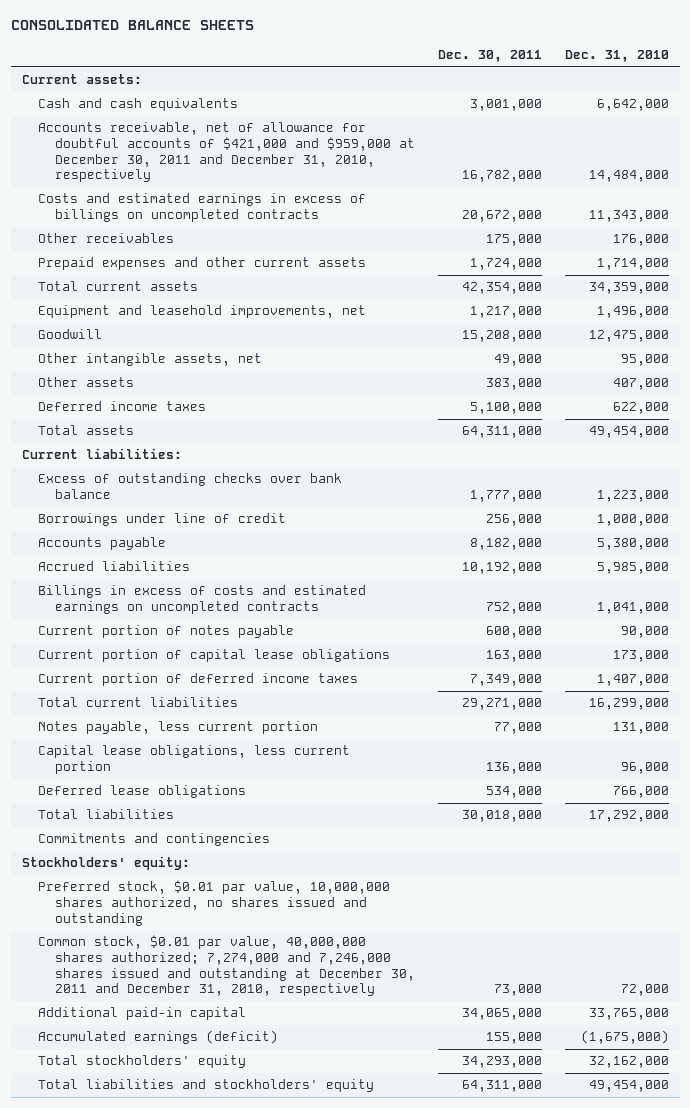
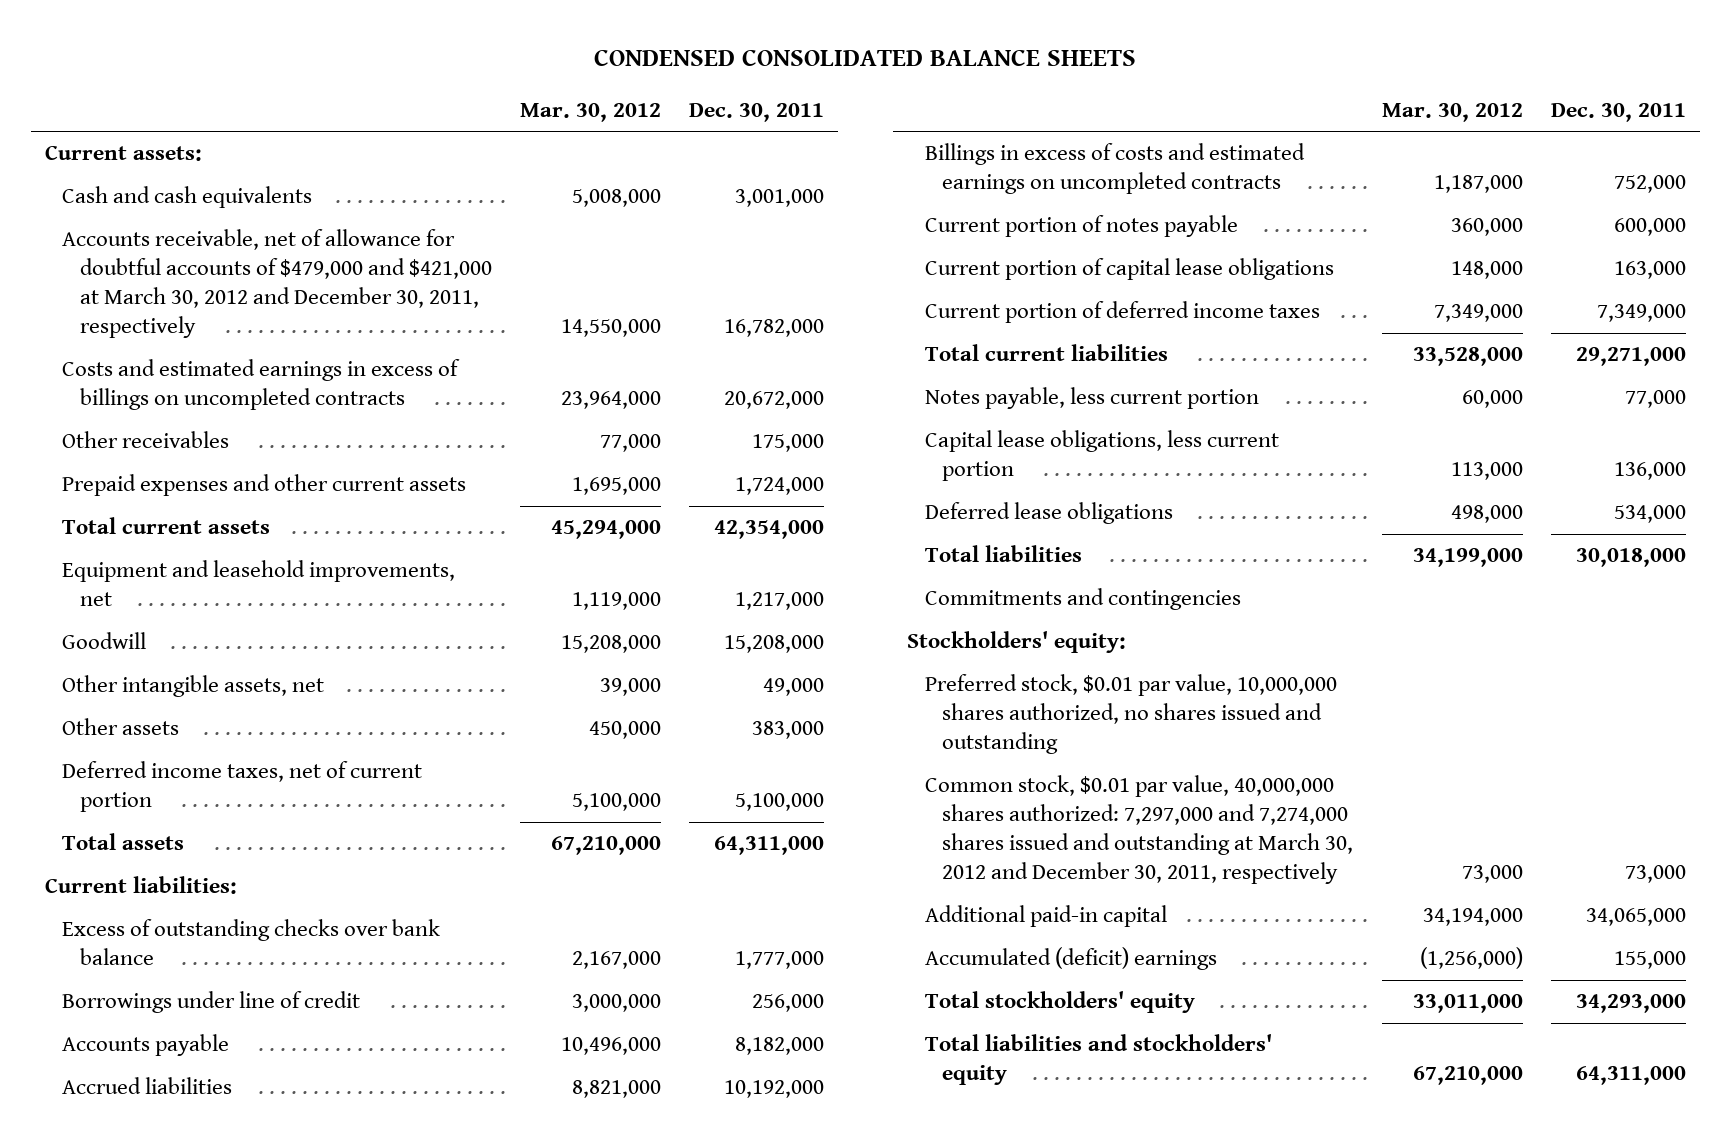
- CONSOLIDATED BALANCE SHEETS
+ CONDENSED CONSOLIDATED BALANCE SHEETS
- | Dec. 30, 2011 | Dec. 31, 2010
+ | Mar. 30, 2012 | Dec. 30, 2011
- Accounts receivable, net of allowance for doubtful accounts of $421,000 and $959,000 at December 30, 2011 and December 31, 2010, respectively | 16,782,000 | 14,484,000
+ Accounts receivable, net of allowance for doubtful accounts of $479,000 and $421,000 at March 30, 2012 and December 30, 2011, respectively | 14,550,000 | 16,782,000
- Deferred income taxes | 5,100,000 | 622,000
+ Deferred income taxes, net of current portion | 5,100,000 | 5,100,000
- Common stock, $0.01 par value, 40,000,000 shares authorized; 7,274,000 and 7,246,000 shares issued and outstanding at December 30, 2011 and December 31, 2010, respectively | 73,000 | 72,000
+ Common stock, $0.01 par value, 40,000,000 shares authorized: 7,297,000 and 7,274,000 shares issued and outstanding at March 30, 2012 and December 30, 2011, respectively | 73,000 | 73,000
- Accumulated earnings (deficit) | 155,000 | (1,675,000)
+ Accumulated (deficit) earnings | (1,256,000) | 155,000

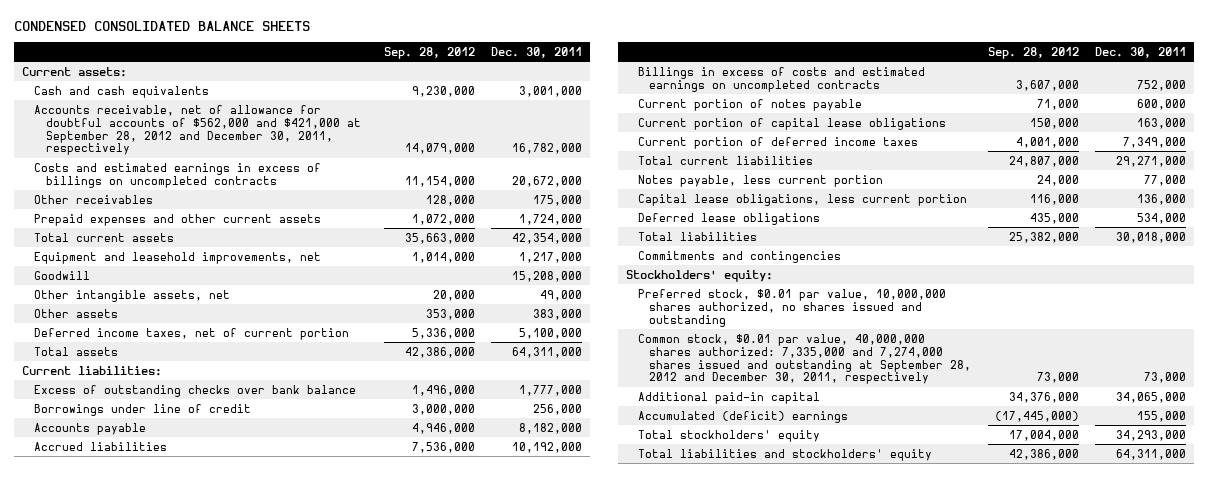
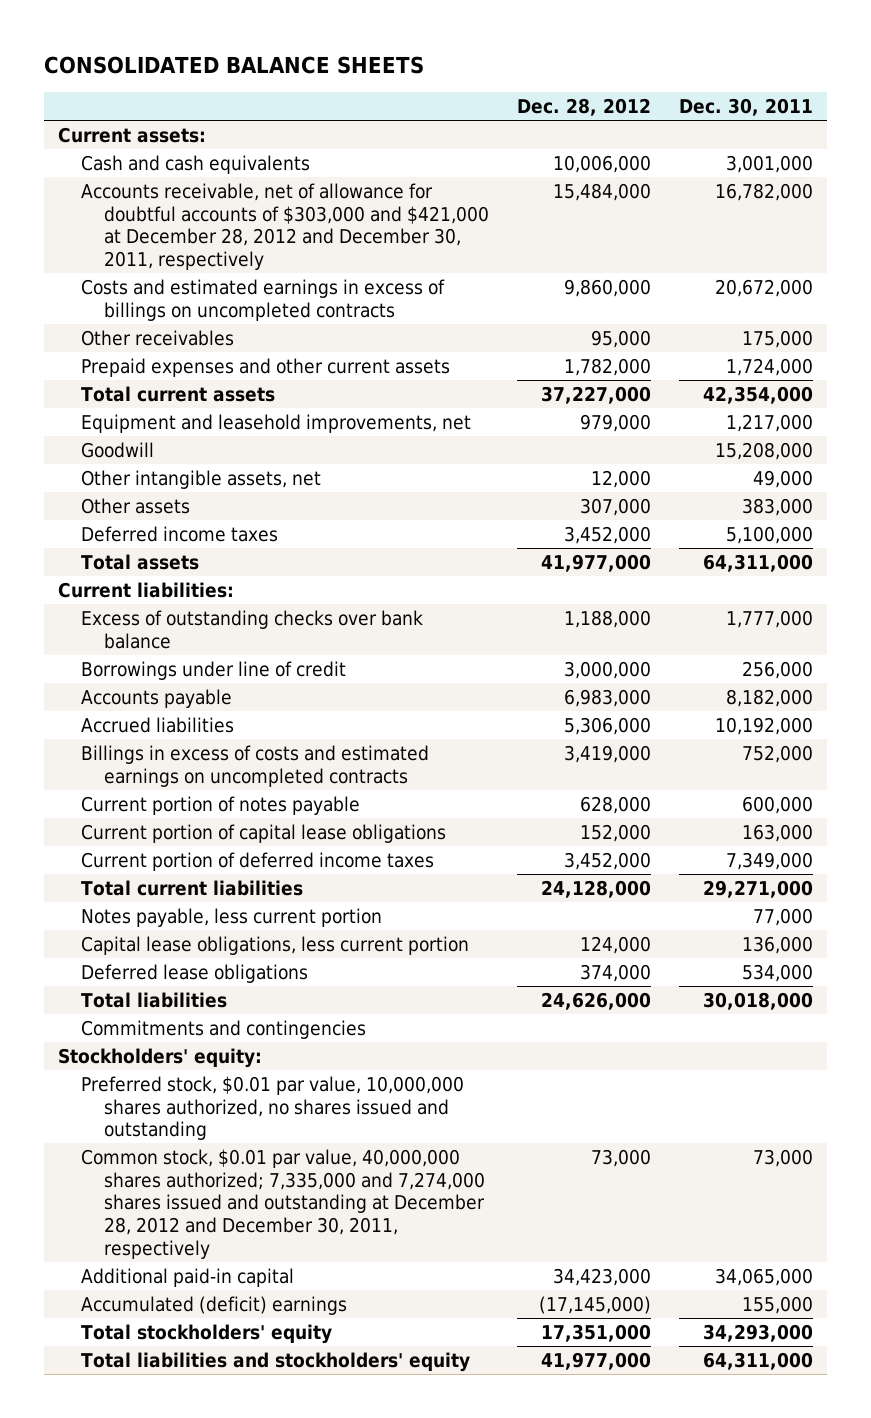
- CONDENSED CONSOLIDATED BALANCE SHEETS
+ CONSOLIDATED BALANCE SHEETS
- | Sep. 28, 2012 | Dec. 30, 2011
+ | Dec. 28, 2012 | Dec. 30, 2011
- Accounts receivable, net of allowance for doubtful accounts of $562,000 and $421,000 at September 28, 2012 and December 30, 2011, respectively | 14,079,000 | 16,782,000
+ Accounts receivable, net of allowance for doubtful accounts of $303,000 and $421,000 at December 28, 2012 and December 30, 2011, respectively | 15,484,000 | 16,782,000
- Deferred income taxes, net of current portion | 5,336,000 | 5,100,000
+ Deferred income taxes | 3,452,000 | 5,100,000
- Common stock, $0.01 par value, 40,000,000 shares authorized: 7,335,000 and 7,274,000 shares issued and outstanding at September 28, 2012 and December 30, 2011, respectively | 73,000 | 73,000
+ Common stock, $0.01 par value, 40,000,000 shares authorized; 7,335,000 and 7,274,000 shares issued and outstanding at December 28, 2012 and December 30, 2011, respectively | 73,000 | 73,000

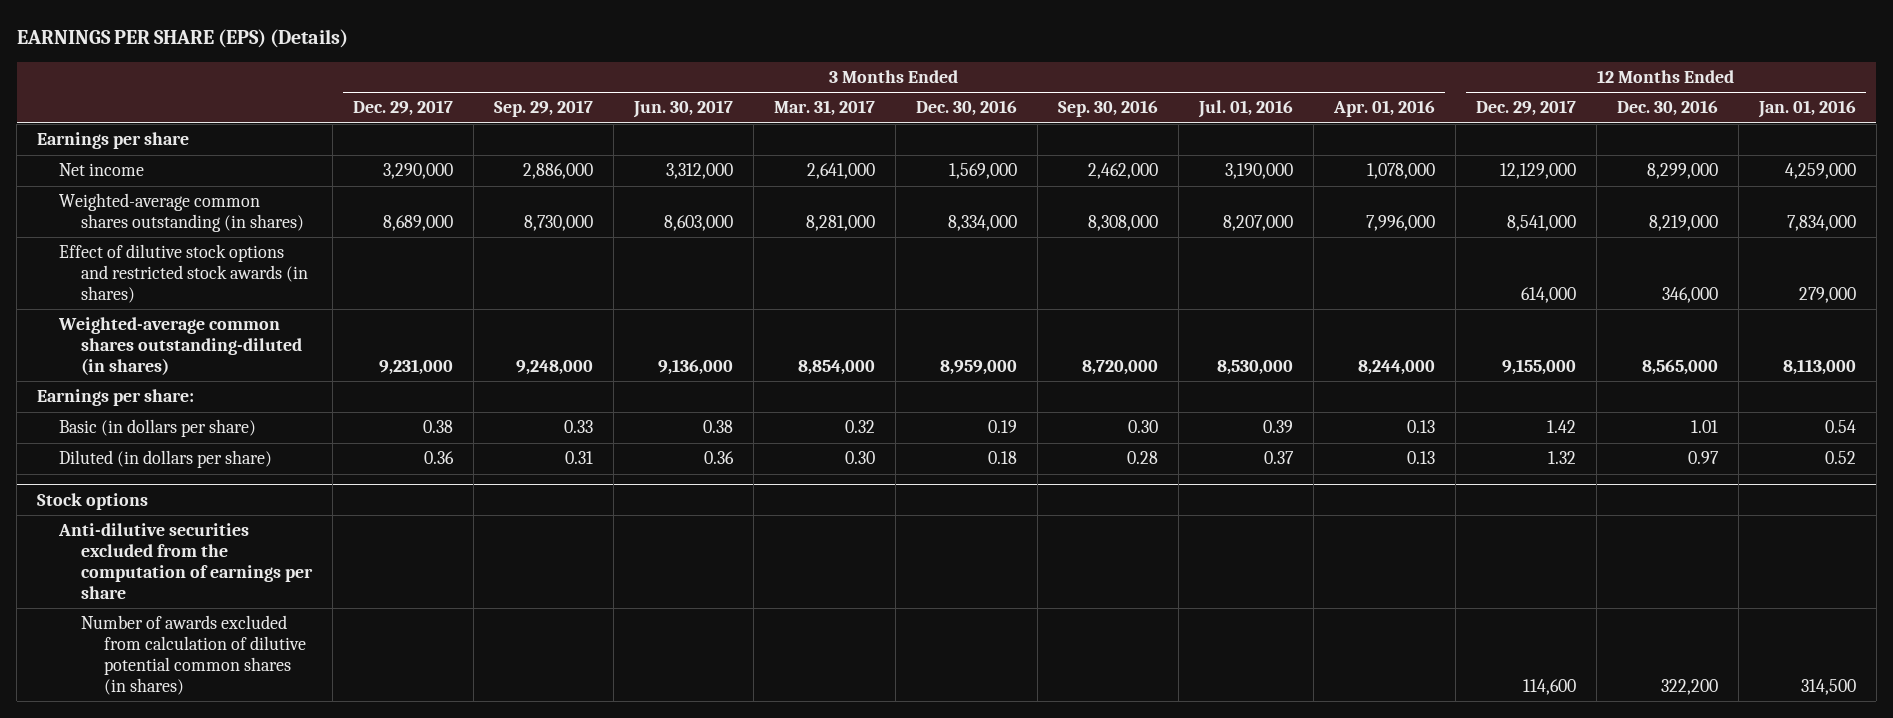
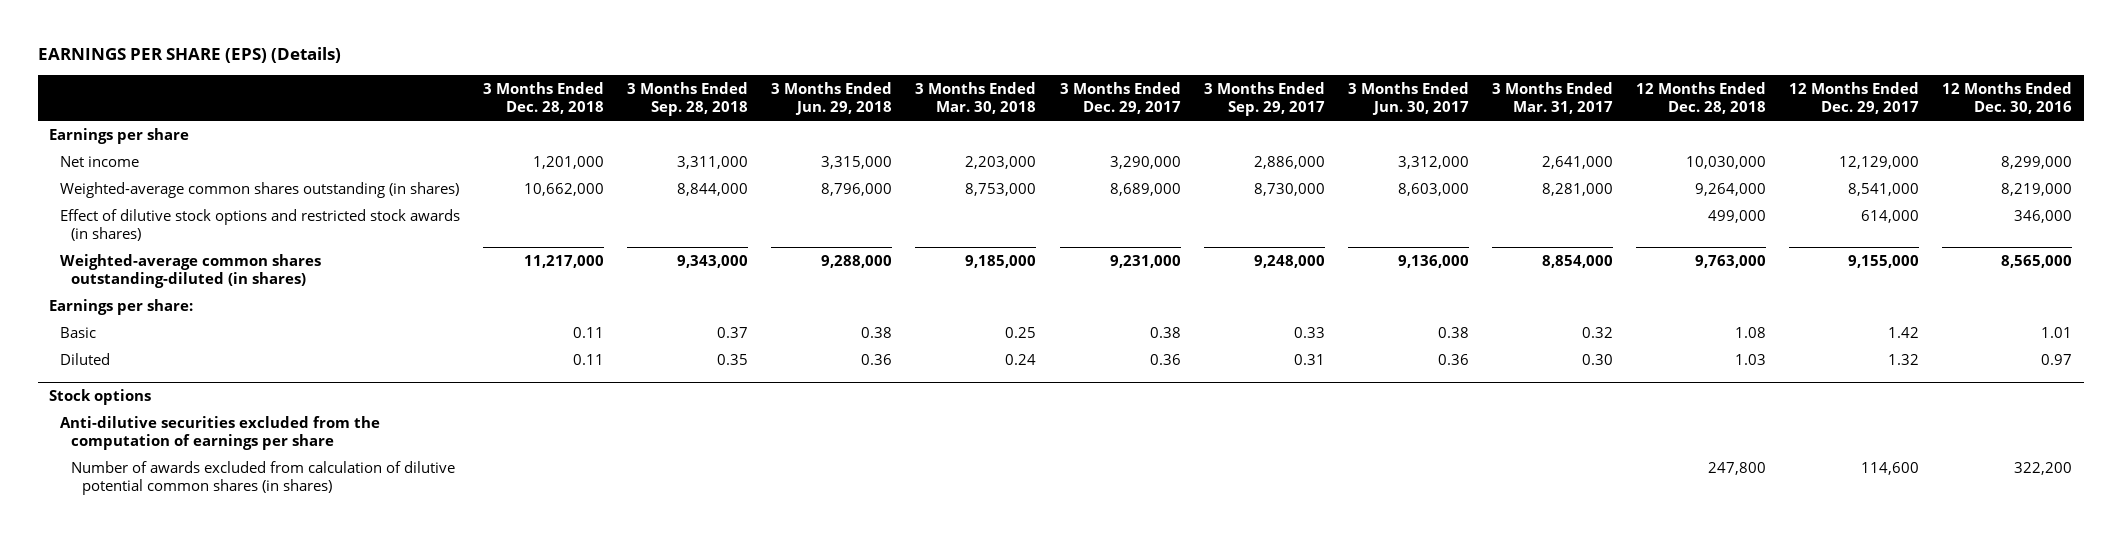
- | 3 Months Ended Dec. 29, 2017 | 3 Months Ended Sep. 29, 2017 | 3 Months Ended Jun. 30, 2017 | 3 Months Ended Mar. 31, 2017 | 3 Months Ended Dec. 30, 2016 | 3 Months Ended Sep. 30, 2016 | 3 Months Ended Jul. 01, 2016 | 3 Months Ended Apr. 01, 2016 | 12 Months Ended Dec. 29, 2017 | 12 Months Ended Dec. 30, 2016 | 12 Months Ended Jan. 01, 2016
+ | 3 Months Ended Dec. 28, 2018 | 3 Months Ended Sep. 28, 2018 | 3 Months Ended Jun. 29, 2018 | 3 Months Ended Mar. 30, 2018 | 3 Months Ended Dec. 29, 2017 | 3 Months Ended Sep. 29, 2017 | 3 Months Ended Jun. 30, 2017 | 3 Months Ended Mar. 31, 2017 | 12 Months Ended Dec. 28, 2018 | 12 Months Ended Dec. 29, 2017 | 12 Months Ended Dec. 30, 2016
- Basic (in dollars per share) | 0.38 | 0.33 | 0.38 | 0.32 | 0.19 | 0.30 | 0.39 | 0.13 | 1.42 | 1.01 | 0.54
- Diluted (in dollars per share) | 0.36 | 0.31 | 0.36 | 0.30 | 0.18 | 0.28 | 0.37 | 0.13 | 1.32 | 0.97 | 0.52
+ Basic | 0.11 | 0.37 | 0.38 | 0.25 | 0.38 | 0.33 | 0.38 | 0.32 | 1.08 | 1.42 | 1.01
+ Diluted | 0.11 | 0.35 | 0.36 | 0.24 | 0.36 | 0.31 | 0.36 | 0.30 | 1.03 | 1.32 | 0.97

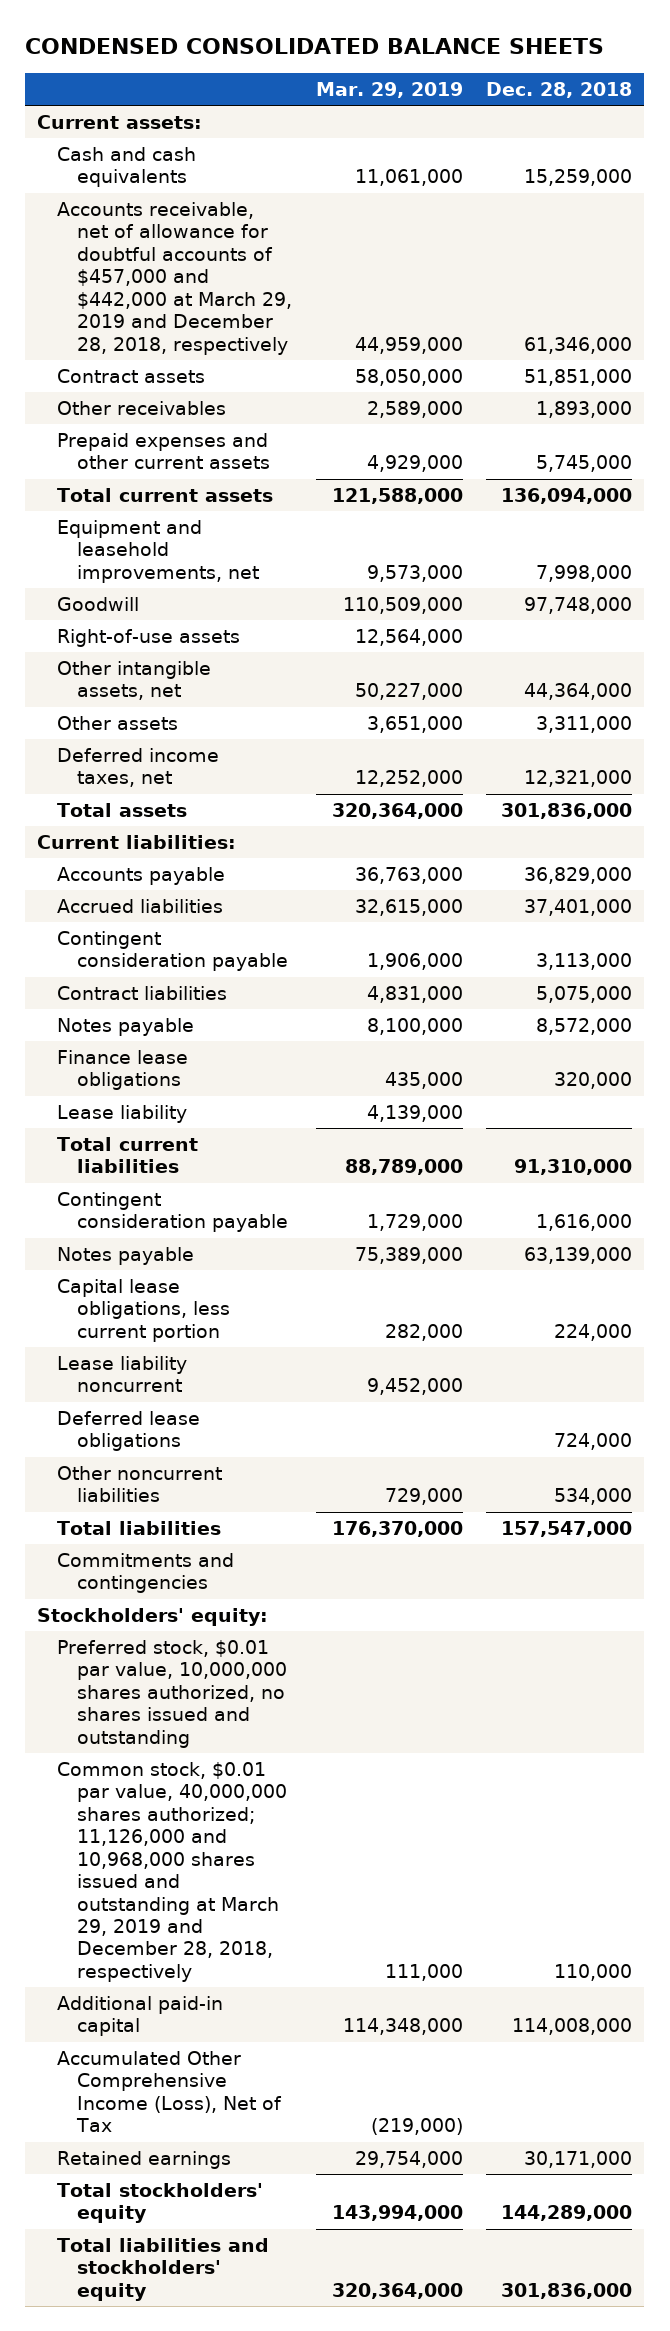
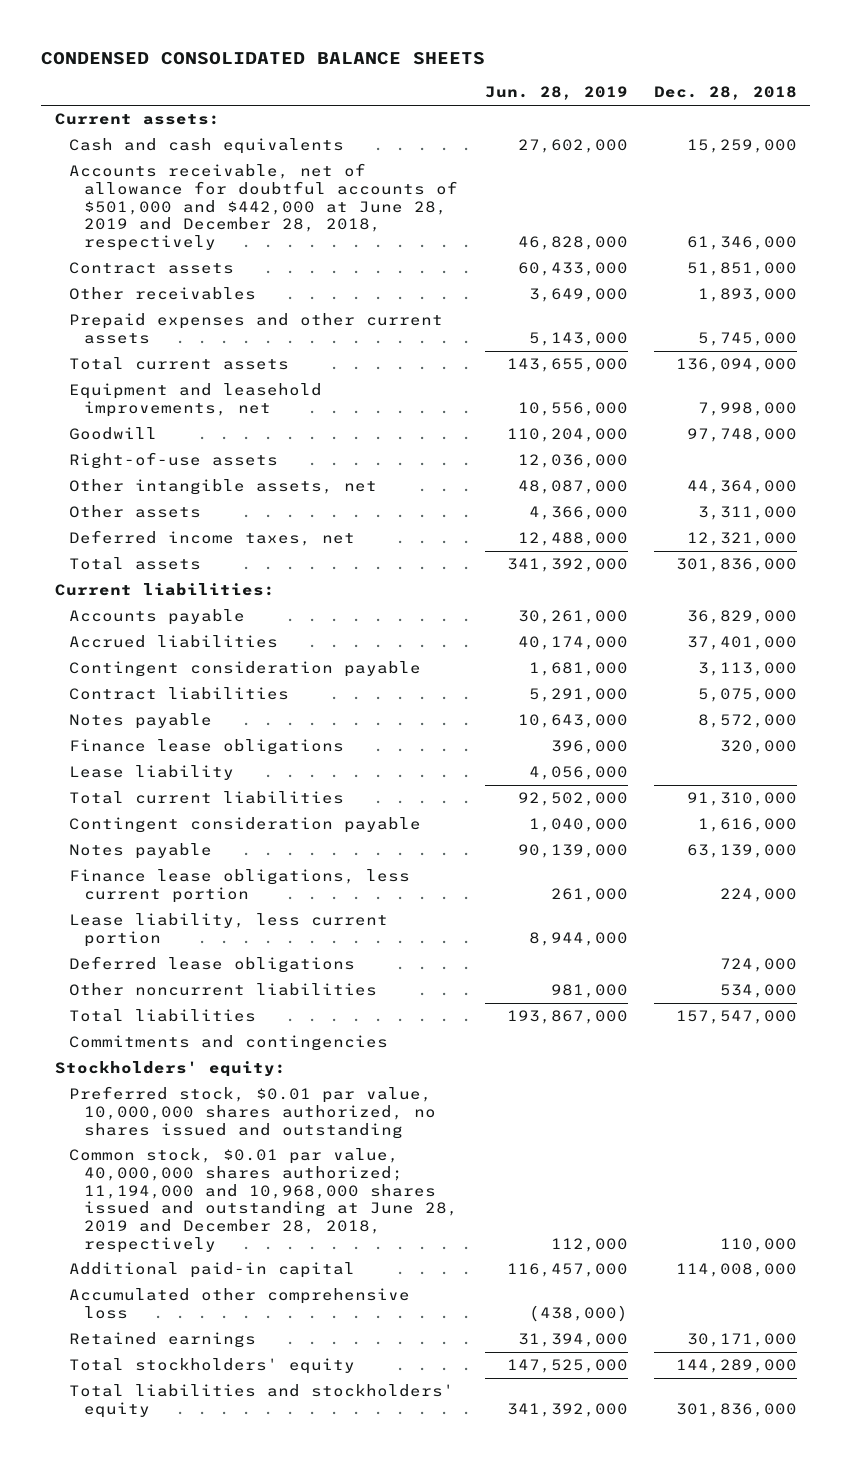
- | Mar. 29, 2019 | Dec. 28, 2018
+ | Jun. 28, 2019 | Dec. 28, 2018
- Accounts receivable, net of allowance for doubtful accounts of $457,000 and $442,000 at March 29, 2019 and December 28, 2018, respectively | 44,959,000 | 61,346,000
+ Accounts receivable, net of allowance for doubtful accounts of $501,000 and $442,000 at June 28, 2019 and December 28, 2018, respectively | 46,828,000 | 61,346,000
- Capital lease obligations, less current portion | 282,000 | 224,000
- Lease liability noncurrent | 9,452,000 |
+ Finance lease obligations, less current portion | 261,000 | 224,000
+ Lease liability, less current portion | 8,944,000 |
- Common stock, $0.01 par value, 40,000,000 shares authorized; 11,126,000 and 10,968,000 shares issued and outstanding at March 29, 2019 and December 28, 2018, respectively | 111,000 | 110,000
+ Common stock, $0.01 par value, 40,000,000 shares authorized; 11,194,000 and 10,968,000 shares issued and outstanding at June 28, 2019 and December 28, 2018, respectively | 112,000 | 110,000
- Accumulated Other Comprehensive Income (Loss), Net of Tax | (219,000) |
+ Accumulated other comprehensive loss | (438,000) |

